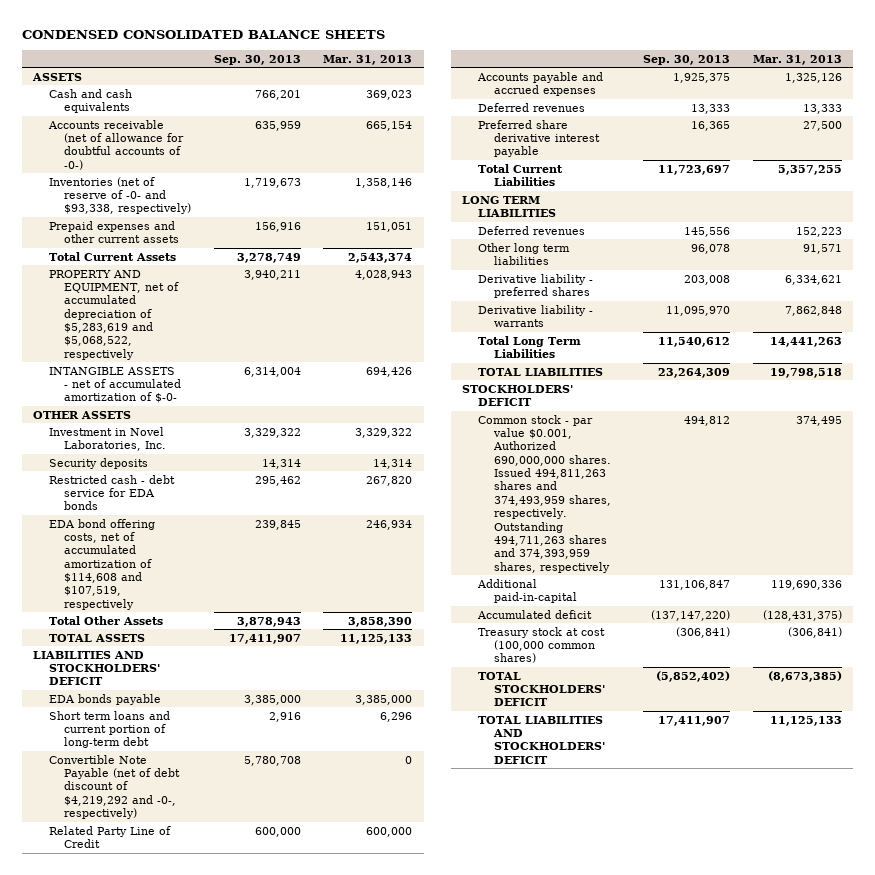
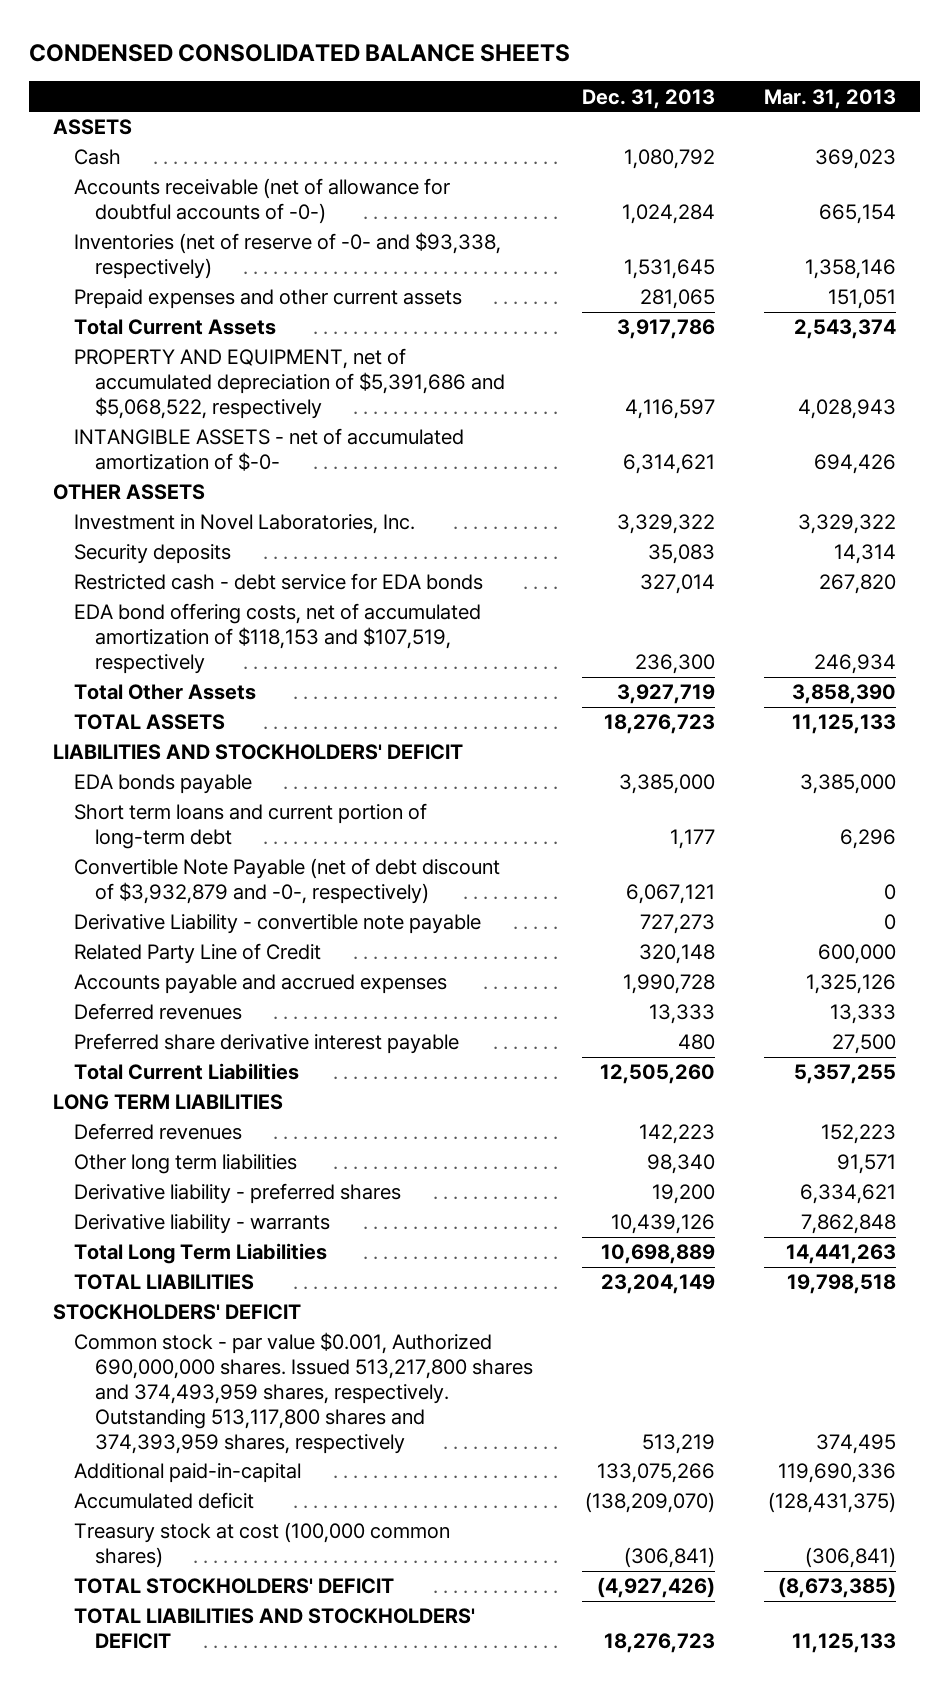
- | Sep. 30, 2013 | Mar. 31, 2013
+ | Dec. 31, 2013 | Mar. 31, 2013
- Cash and cash equivalents | 766,201 | 369,023
+ Cash | 1,080,792 | 369,023
- PROPERTY AND EQUIPMENT, net of accumulated depreciation of $5,283,619 and $5,068,522, respectively | 3,940,211 | 4,028,943
+ PROPERTY AND EQUIPMENT, net of accumulated depreciation of $5,391,686 and $5,068,522, respectively | 4,116,597 | 4,028,943
- EDA bond offering costs, net of accumulated amortization of $114,608 and $107,519, respectively | 239,845 | 246,934
+ EDA bond offering costs, net of accumulated amortization of $118,153 and $107,519, respectively | 236,300 | 246,934
- Convertible Note Payable (net of debt discount of $4,219,292 and -0-, respectively) | 5,780,708 | 0
+ Convertible Note Payable (net of debt discount of $3,932,879 and -0-, respectively) | 6,067,121 | 0
+ Derivative Liability - convertible note payable | 727,273 | 0
- Common stock - par value $0.001, Authorized 690,000,000 shares. Issued 494,811,263 shares and 374,493,959 shares, respectively. Outstanding 494,711,263 shares and 374,393,959 shares, respectively | 494,812 | 374,495
+ Common stock - par value $0.001, Authorized 690,000,000 shares. Issued 513,217,800 shares and 374,493,959 shares, respectively. Outstanding 513,117,800 shares and 374,393,959 shares, respectively | 513,219 | 374,495

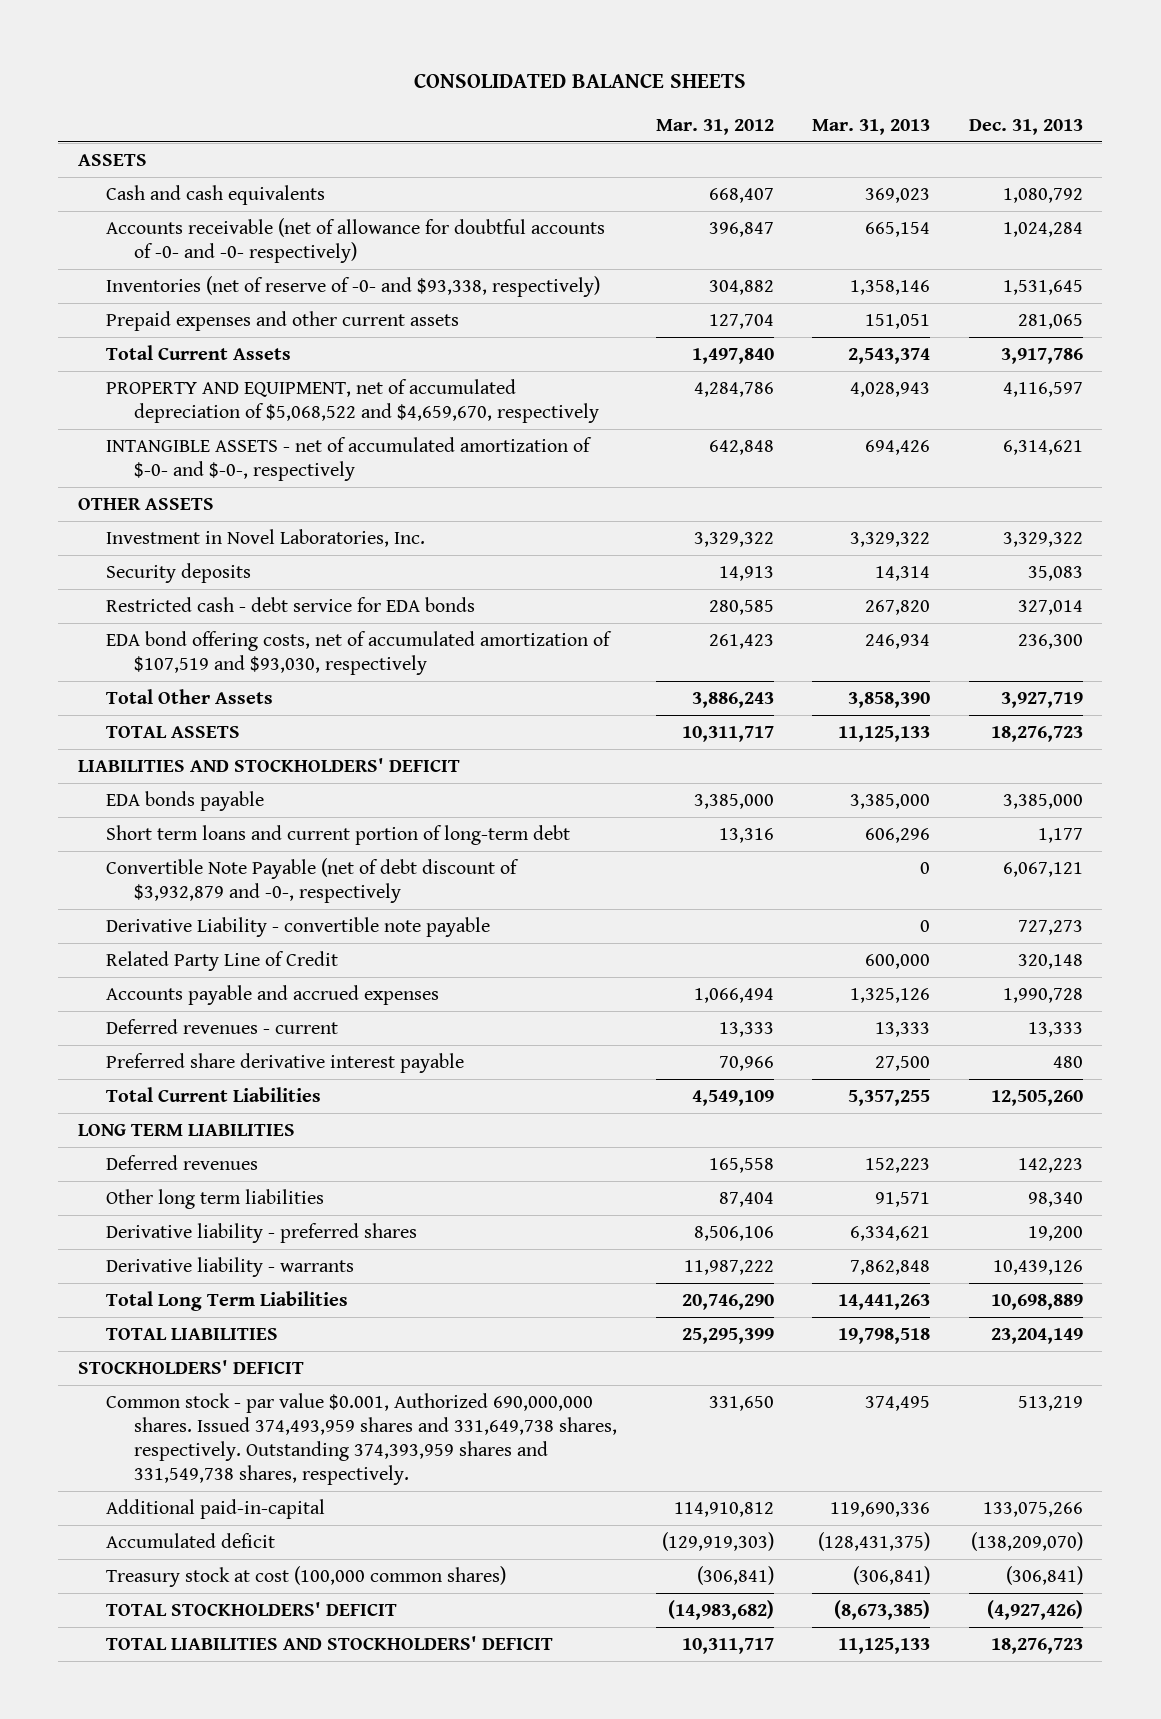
- CONDENSED CONSOLIDATED BALANCE SHEETS
+ CONSOLIDATED BALANCE SHEETS
- | Dec. 31, 2013 | Mar. 31, 2013
+ | Mar. 31, 2012 | Mar. 31, 2013 | Dec. 31, 2013
- Cash | 1,080,792 | 369,023
- Accounts receivable (net of allowance for doubtful accounts of -0-) | 1,024,284 | 665,154
+ Cash and cash equivalents | 668,407 | 369,023 | 1,080,792
+ Accounts receivable (net of allowance for doubtful accounts of -0- and -0- respectively) | 396,847 | 665,154 | 1,024,284
- PROPERTY AND EQUIPMENT, net of accumulated depreciation of $5,391,686 and $5,068,522, respectively | 4,116,597 | 4,028,943
- INTANGIBLE ASSETS - net of accumulated amortization of $-0- | 6,314,621 | 694,426
+ PROPERTY AND EQUIPMENT, net of accumulated depreciation of $5,068,522 and $4,659,670, respectively | 4,284,786 | 4,028,943 | 4,116,597
+ INTANGIBLE ASSETS - net of accumulated amortization of $-0- and $-0-, respectively | 642,848 | 694,426 | 6,314,621
- EDA bond offering costs, net of accumulated amortization of $118,153 and $107,519, respectively | 236,300 | 246,934
+ EDA bond offering costs, net of accumulated amortization of $107,519 and $93,030, respectively | 261,423 | 246,934 | 236,300
- Short term loans and current portion of long-term debt | 1,177 | 6,296
- Convertible Note Payable (net of debt discount of $3,932,879 and -0-, respectively) | 6,067,121 | 0
+ Short term loans and current portion of long-term debt | 13,316 | 606,296 | 1,177
+ Convertible Note Payable (net of debt discount of $3,932,879 and -0-, respectively | | 0 | 6,067,121
- Deferred revenues | 13,333 | 13,333
+ Deferred revenues - current | 13,333 | 13,333 | 13,333
- Common stock - par value $0.001, Authorized 690,000,000 shares. Issued 513,217,800 shares and 374,493,959 shares, respectively. Outstanding 513,117,800 shares and 374,393,959 shares, respectively | 513,219 | 374,495
+ Common stock - par value $0.001, Authorized 690,000,000 shares. Issued 374,493,959 shares and 331,649,738 shares, respectively. Outstanding 374,393,959 shares and 331,549,738 shares, respectively. | 331,650 | 374,495 | 513,219

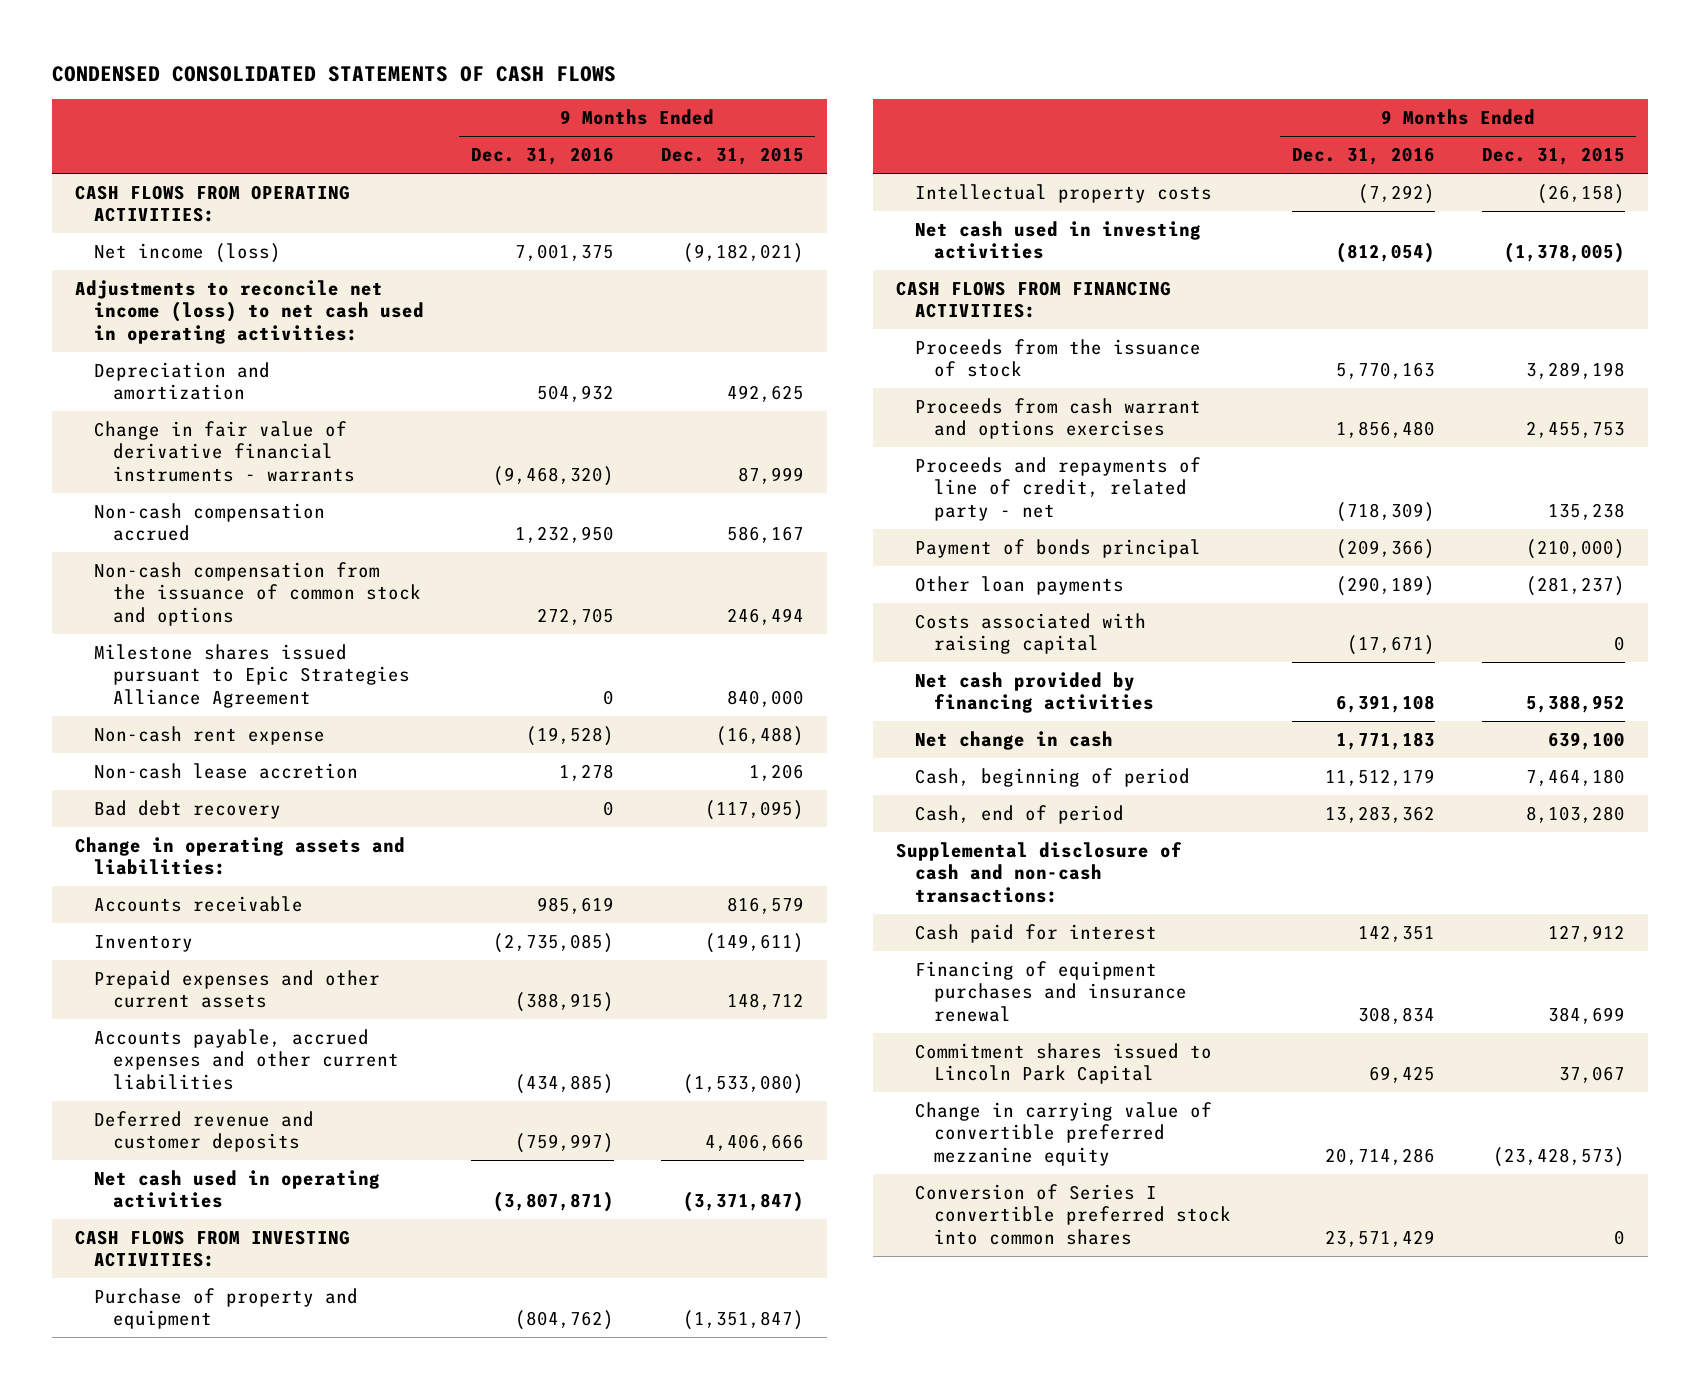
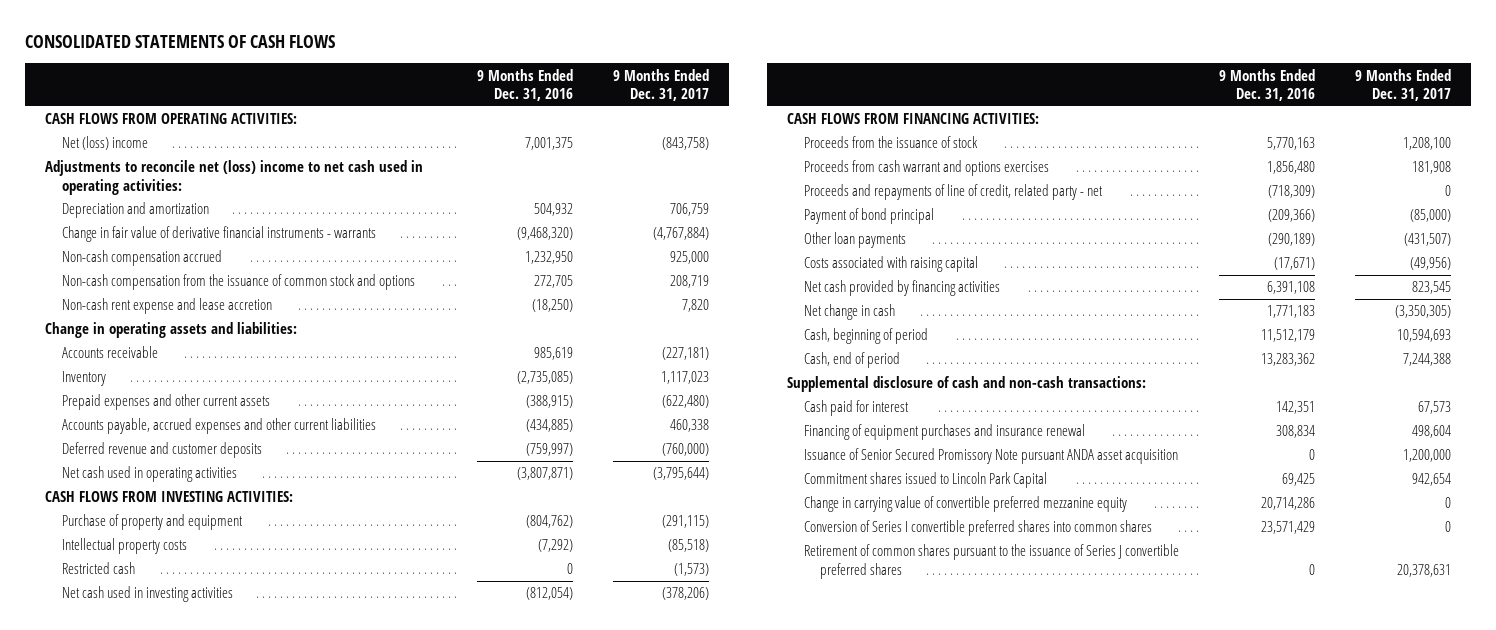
- CONDENSED CONSOLIDATED STATEMENTS OF CASH FLOWS
+ CONSOLIDATED STATEMENTS OF CASH FLOWS
- | 9 Months Ended Dec. 31, 2016 | 9 Months Ended Dec. 31, 2015
+ | 9 Months Ended Dec. 31, 2016 | 9 Months Ended Dec. 31, 2017
- Net income (loss) | 7,001,375 | (9,182,021)
- Adjustments to reconcile net income (loss) to net cash used in operating activities:
+ Net (loss) income | 7,001,375 | (843,758)
+ Adjustments to reconcile net (loss) income to net cash used in operating activities:
- Milestone shares issued pursuant to Epic Strategies Alliance Agreement | 0 | 840,000
- Non-cash rent expense | (19,528) | (16,488)
- Non-cash lease accretion | 1,278 | 1,206
- Bad debt recovery | 0 | (117,095)
+ Non-cash rent expense and lease accretion | (18,250) | 7,820
+ Restricted cash | 0 | (1,573)
- Payment of bonds principal | (209,366) | (210,000)
+ Payment of bond principal | (209,366) | (85,000)
+ Issuance of Senior Secured Promissory Note pursuant ANDA asset acquisition | 0 | 1,200,000
- Conversion of Series I convertible preferred stock into common shares | 23,571,429 | 0
+ Conversion of Series I convertible preferred shares into common shares | 23,571,429 | 0
+ Retirement of common shares pursuant to the issuance of Series J convertible preferred shares | 0 | 20,378,631

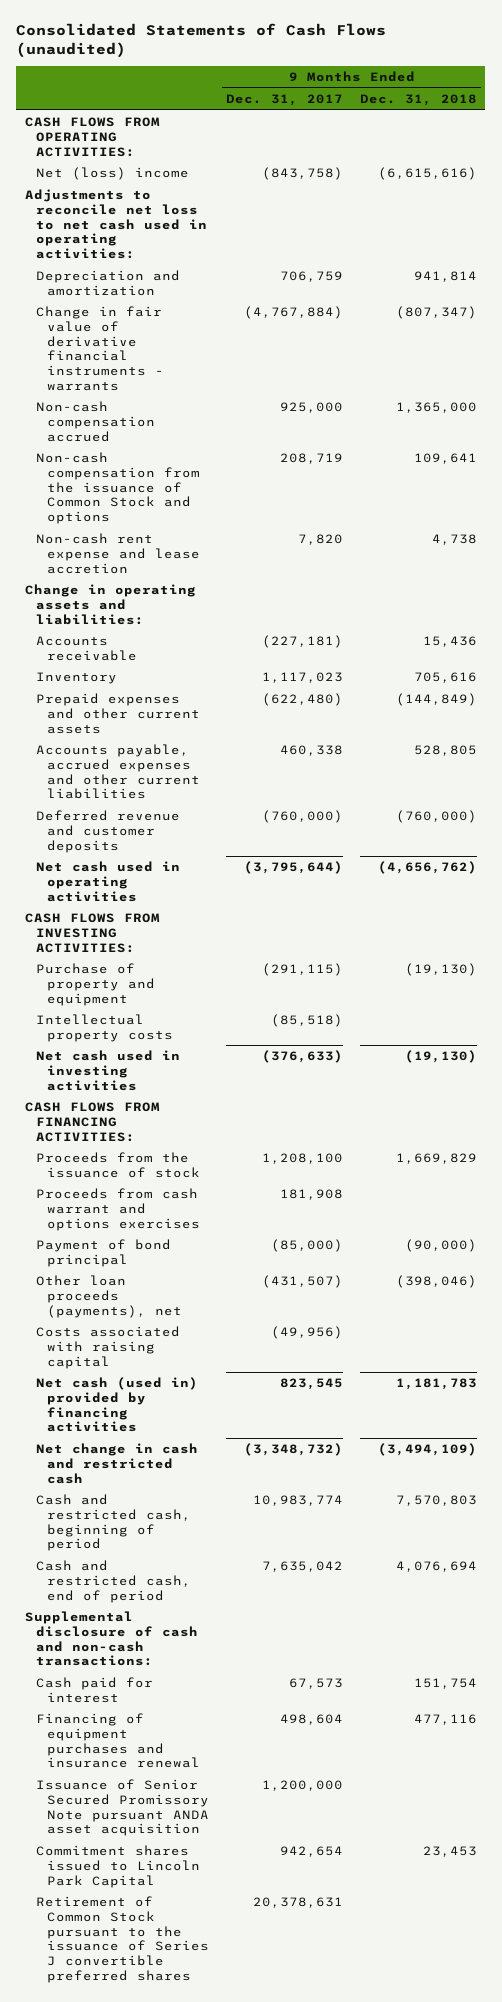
- CONSOLIDATED STATEMENTS OF CASH FLOWS
+ Consolidated Statements of Cash Flows (unaudited)
- | 9 Months Ended Dec. 31, 2016 | 9 Months Ended Dec. 31, 2017
+ | 9 Months Ended Dec. 31, 2017 | 9 Months Ended Dec. 31, 2018
- Adjustments to reconcile net (loss) income to net cash used in operating activities:
+ Adjustments to reconcile net loss to net cash used in operating activities:
- Non-cash compensation from the issuance of common stock and options | 272,705 | 208,719
+ Non-cash compensation from the issuance of Common Stock and options | 208,719 | 109,641
- Restricted cash | 0 | (1,573)
- Net cash used in investing activities | (812,054) | (378,206)
+ Net cash used in investing activities | (376,633) | (19,130)
- Proceeds and repayments of line of credit, related party - net | (718,309) | 0
- Other loan payments | (290,189) | (431,507)
+ Other loan proceeds (payments), net | (431,507) | (398,046)
- Net cash provided by financing activities | 6,391,108 | 823,545
- Net change in cash | 1,771,183 | (3,350,305)
- Cash, beginning of period | 11,512,179 | 10,594,693
- Cash, end of period | 13,283,362 | 7,244,388
+ Net cash (used in) provided by financing activities | 823,545 | 1,181,783
+ Net change in cash and restricted cash | (3,348,732) | (3,494,109)
+ Cash and restricted cash, beginning of period | 10,983,774 | 7,570,803
+ Cash and restricted cash, end of period | 7,635,042 | 4,076,694
- Change in carrying value of convertible preferred mezzanine equity | 20,714,286 | 0
- Conversion of Series I convertible preferred shares into common shares | 23,571,429 | 0
- Retirement of common shares pursuant to the issuance of Series J convertible preferred shares | 0 | 20,378,631
+ Retirement of Common Stock pursuant to the issuance of Series J convertible preferred shares | 20,378,631 |

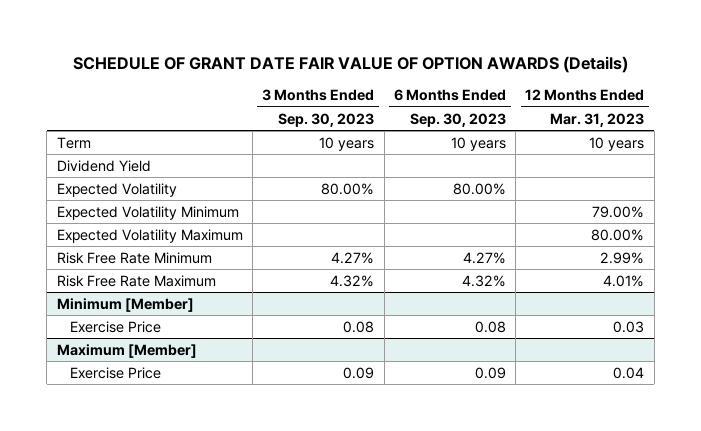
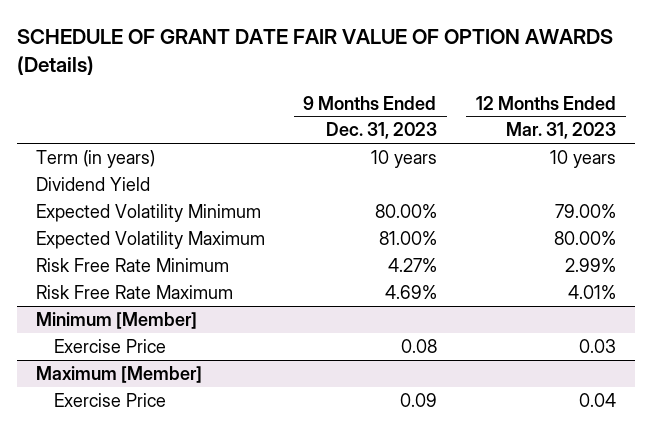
- | 3 Months Ended Sep. 30, 2023 | 6 Months Ended Sep. 30, 2023 | 12 Months Ended Mar. 31, 2023
+ | 9 Months Ended Dec. 31, 2023 | 12 Months Ended Mar. 31, 2023
- Term | 10 years | 10 years | 10 years
+ Term (in years) | 10 years | 10 years
- Expected Volatility | 80.00% | 80.00% |

